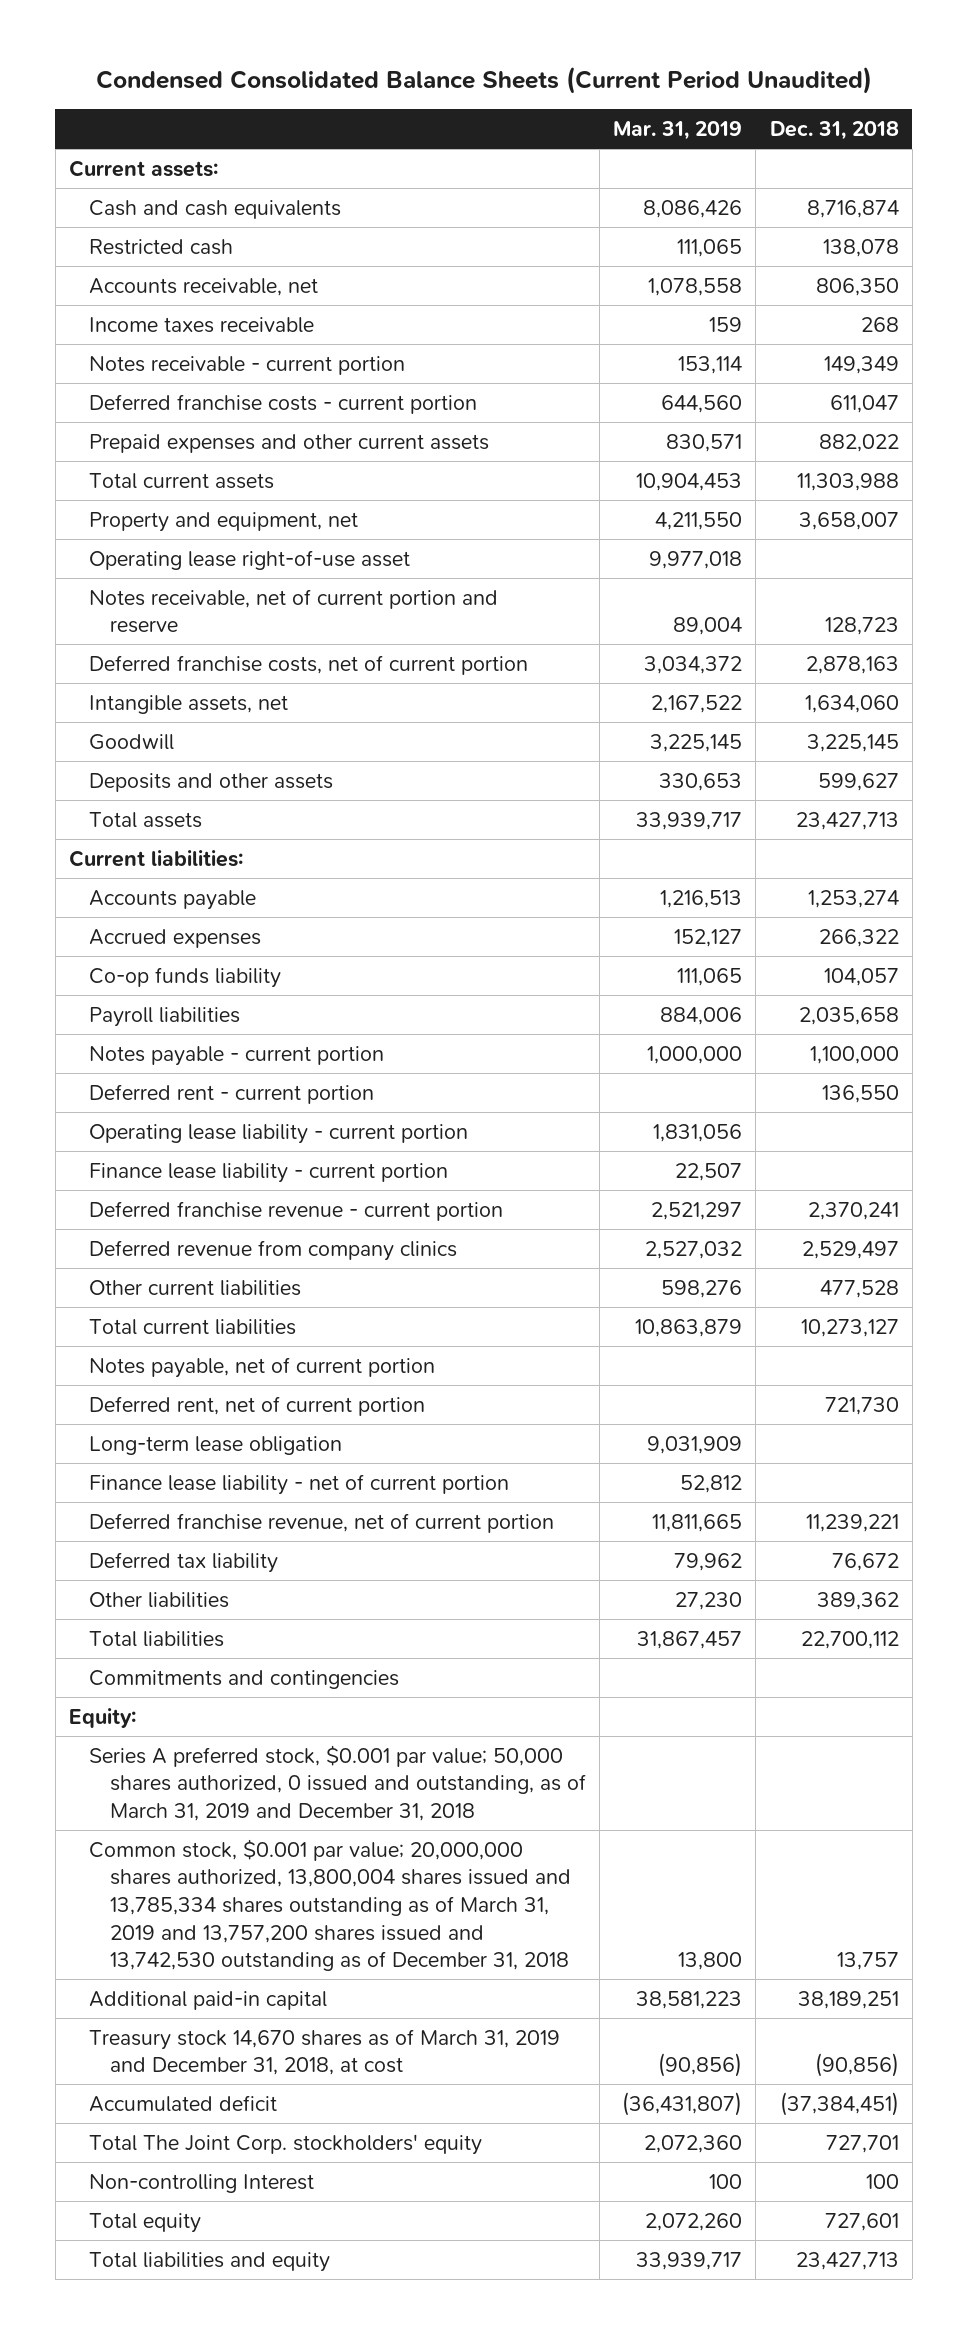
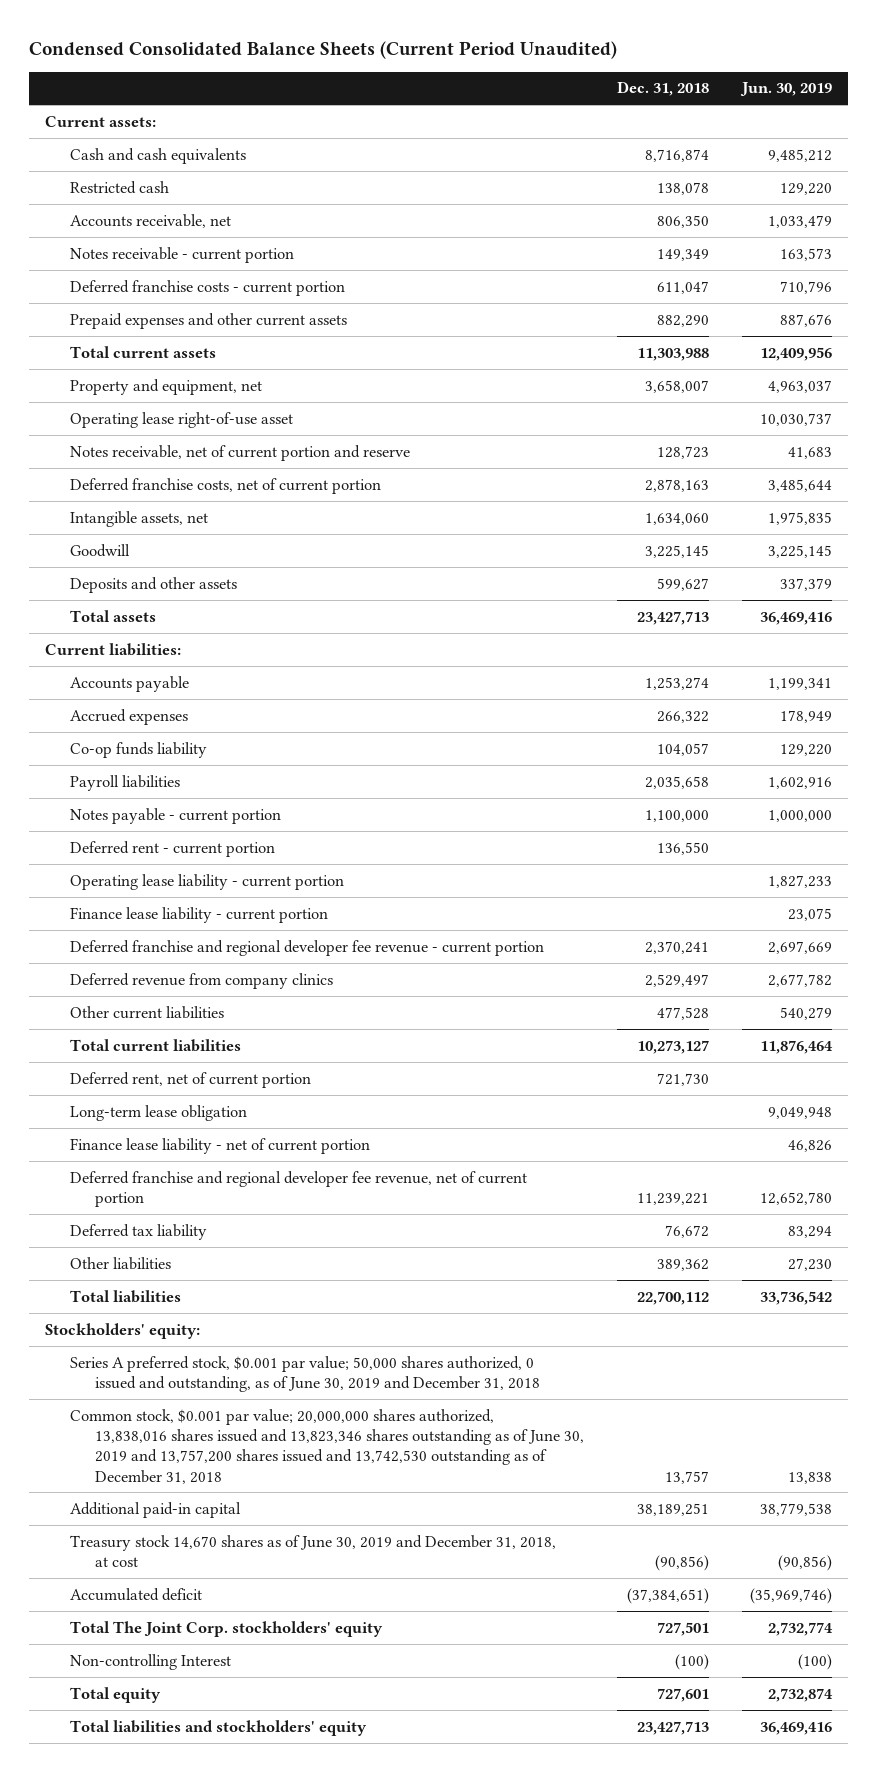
- | Mar. 31, 2019 | Dec. 31, 2018
+ | Dec. 31, 2018 | Jun. 30, 2019
- Income taxes receivable | 159 | 268
- Prepaid expenses and other current assets | 830,571 | 882,022
+ Prepaid expenses and other current assets | 882,290 | 887,676
- Deferred franchise revenue - current portion | 2,521,297 | 2,370,241
+ Deferred franchise and regional developer fee revenue - current portion | 2,370,241 | 2,697,669
- Notes payable, net of current portion
- Deferred franchise revenue, net of current portion | 11,811,665 | 11,239,221
+ Deferred franchise and regional developer fee revenue, net of current portion | 11,239,221 | 12,652,780
- Commitments and contingencies
- Equity:
- Series A preferred stock, $0.001 par value; 50,000 shares authorized, 0 issued and outstanding, as of March 31, 2019 and December 31, 2018
- Common stock, $0.001 par value; 20,000,000 shares authorized, 13,800,004 shares issued and 13,785,334 shares outstanding as of March 31, 2019 and 13,757,200 shares issued and 13,742,530 outstanding as of December 31, 2018 | 13,800 | 13,757
+ Stockholders' equity:
+ Series A preferred stock, $0.001 par value; 50,000 shares authorized, 0 issued and outstanding, as of June 30, 2019 and December 31, 2018
+ Common stock, $0.001 par value; 20,000,000 shares authorized, 13,838,016 shares issued and 13,823,346 shares outstanding as of June 30, 2019 and 13,757,200 shares issued and 13,742,530 outstanding as of December 31, 2018 | 13,757 | 13,838
- Treasury stock 14,670 shares as of March 31, 2019 and December 31, 2018, at cost | (90,856) | (90,856)
- Accumulated deficit | (36,431,807) | (37,384,451)
- Total The Joint Corp. stockholders' equity | 2,072,360 | 727,701
- Non-controlling Interest | 100 | 100
+ Treasury stock 14,670 shares as of June 30, 2019 and December 31, 2018, at cost | (90,856) | (90,856)
+ Accumulated deficit | (37,384,651) | (35,969,746)
+ Total The Joint Corp. stockholders' equity | 727,501 | 2,732,774
+ Non-controlling Interest | (100) | (100)
- Total liabilities and equity | 33,939,717 | 23,427,713
+ Total liabilities and stockholders' equity | 23,427,713 | 36,469,416

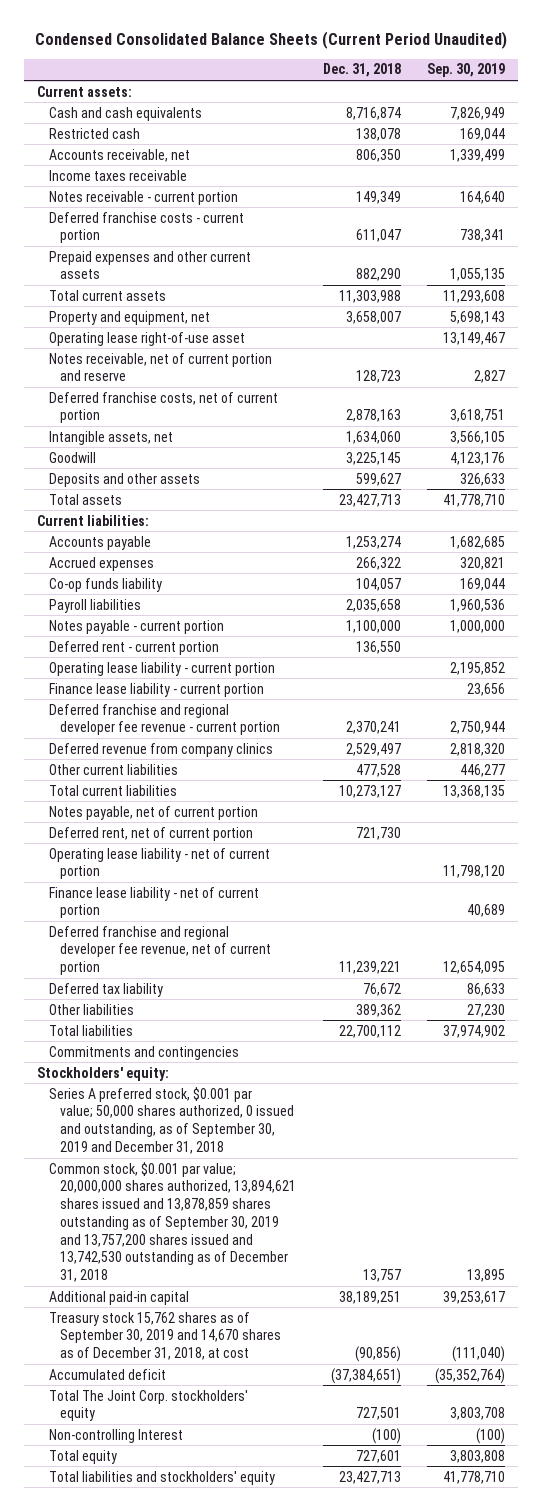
- | Dec. 31, 2018 | Jun. 30, 2019
+ | Dec. 31, 2018 | Sep. 30, 2019
+ Income taxes receivable
+ Notes payable, net of current portion
- Long-term lease obligation | | 9,049,948
+ Operating lease liability - net of current portion | | 11,798,120
+ Commitments and contingencies
- Series A preferred stock, $0.001 par value; 50,000 shares authorized, 0 issued and outstanding, as of June 30, 2019 and December 31, 2018
- Common stock, $0.001 par value; 20,000,000 shares authorized, 13,838,016 shares issued and 13,823,346 shares outstanding as of June 30, 2019 and 13,757,200 shares issued and 13,742,530 outstanding as of December 31, 2018 | 13,757 | 13,838
+ Series A preferred stock, $0.001 par value; 50,000 shares authorized, 0 issued and outstanding, as of September 30, 2019 and December 31, 2018
+ Common stock, $0.001 par value; 20,000,000 shares authorized, 13,894,621 shares issued and 13,878,859 shares outstanding as of September 30, 2019 and 13,757,200 shares issued and 13,742,530 outstanding as of December 31, 2018 | 13,757 | 13,895
- Treasury stock 14,670 shares as of June 30, 2019 and December 31, 2018, at cost | (90,856) | (90,856)
+ Treasury stock 15,762 shares as of September 30, 2019 and 14,670 shares as of December 31, 2018, at cost | (90,856) | (111,040)

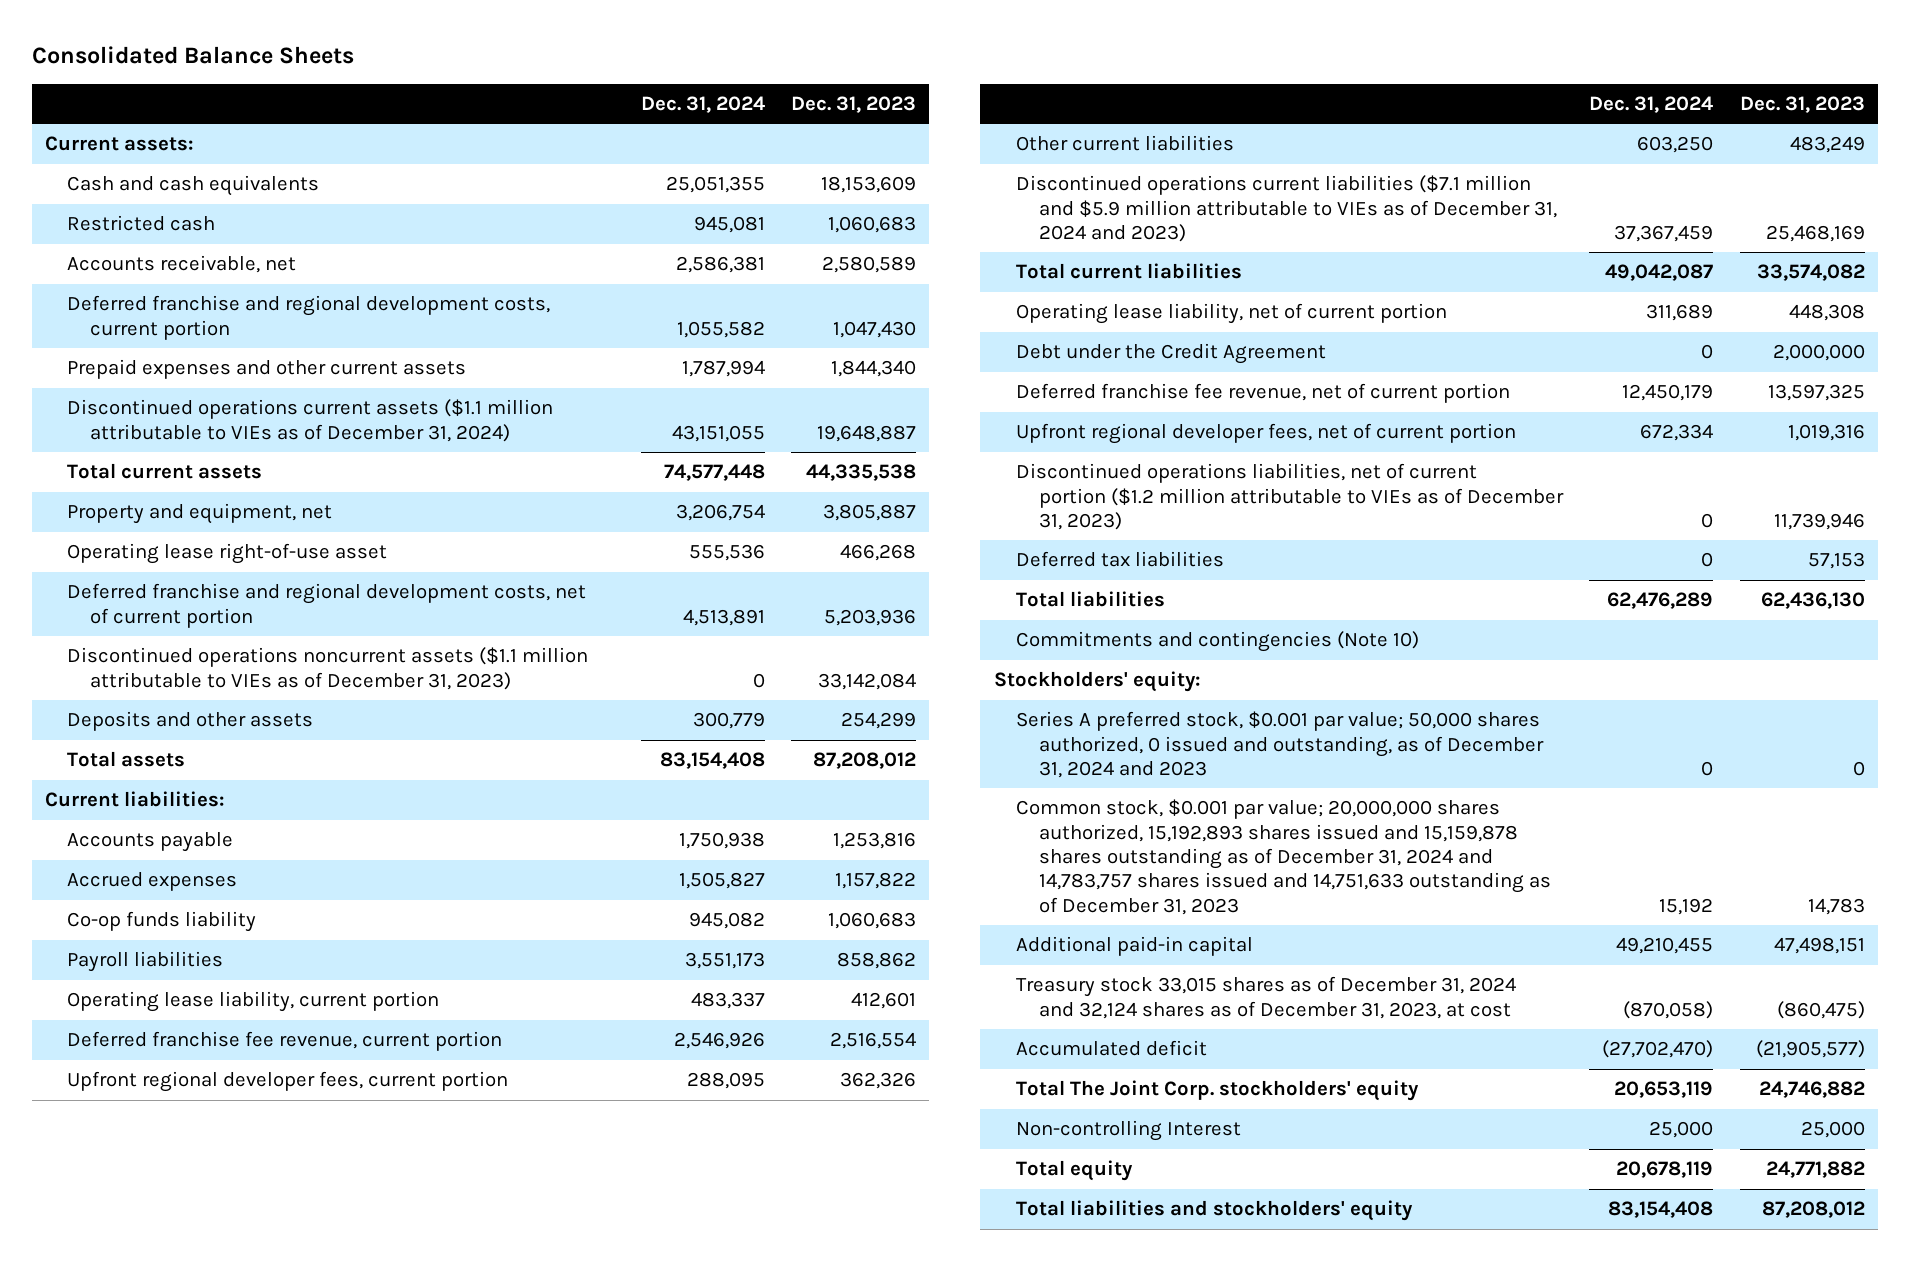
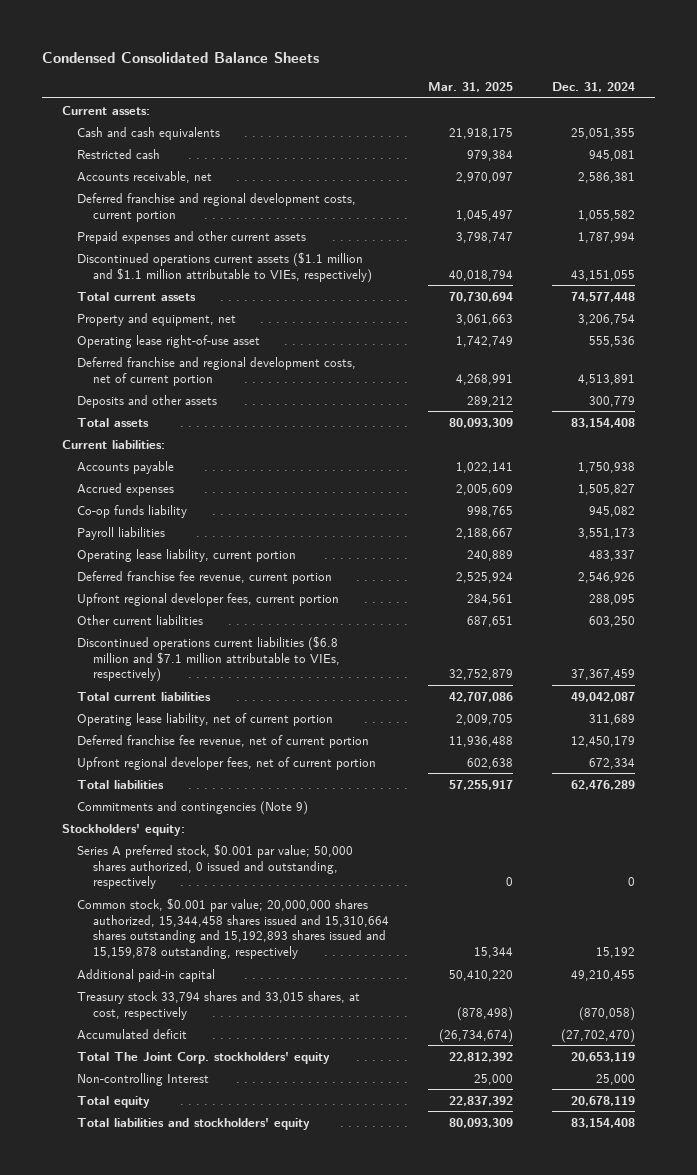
- Consolidated Balance Sheets
+ Condensed Consolidated Balance Sheets
- | Dec. 31, 2024 | Dec. 31, 2023
+ | Mar. 31, 2025 | Dec. 31, 2024
- Discontinued operations current assets ($1.1 million attributable to VIEs as of December 31, 2024) | 43,151,055 | 19,648,887
+ Discontinued operations current assets ($1.1 million and $1.1 million attributable to VIEs, respectively) | 40,018,794 | 43,151,055
- Discontinued operations noncurrent assets ($1.1 million attributable to VIEs as of December 31, 2023) | 0 | 33,142,084
- Discontinued operations current liabilities ($7.1 million and $5.9 million attributable to VIEs as of December 31, 2024 and 2023) | 37,367,459 | 25,468,169
+ Discontinued operations current liabilities ($6.8 million and $7.1 million attributable to VIEs, respectively) | 32,752,879 | 37,367,459
- Debt under the Credit Agreement | 0 | 2,000,000
- Discontinued operations liabilities, net of current portion ($1.2 million attributable to VIEs as of December 31, 2023) | 0 | 11,739,946
- Deferred tax liabilities | 0 | 57,153
- Commitments and contingencies (Note 10)
+ Commitments and contingencies (Note 9)
- Series A preferred stock, $0.001 par value; 50,000 shares authorized, 0 issued and outstanding, as of December 31, 2024 and 2023 | 0 | 0
- Common stock, $0.001 par value; 20,000,000 shares authorized, 15,192,893 shares issued and 15,159,878 shares outstanding as of December 31, 2024 and 14,783,757 shares issued and 14,751,633 outstanding as of December 31, 2023 | 15,192 | 14,783
+ Series A preferred stock, $0.001 par value; 50,000 shares authorized, 0 issued and outstanding, respectively | 0 | 0
+ Common stock, $0.001 par value; 20,000,000 shares authorized, 15,344,458 shares issued and 15,310,664 shares outstanding and 15,192,893 shares issued and 15,159,878 outstanding, respectively | 15,344 | 15,192
- Treasury stock 33,015 shares as of December 31, 2024 and 32,124 shares as of December 31, 2023, at cost | (870,058) | (860,475)
+ Treasury stock 33,794 shares and 33,015 shares, at cost, respectively | (878,498) | (870,058)

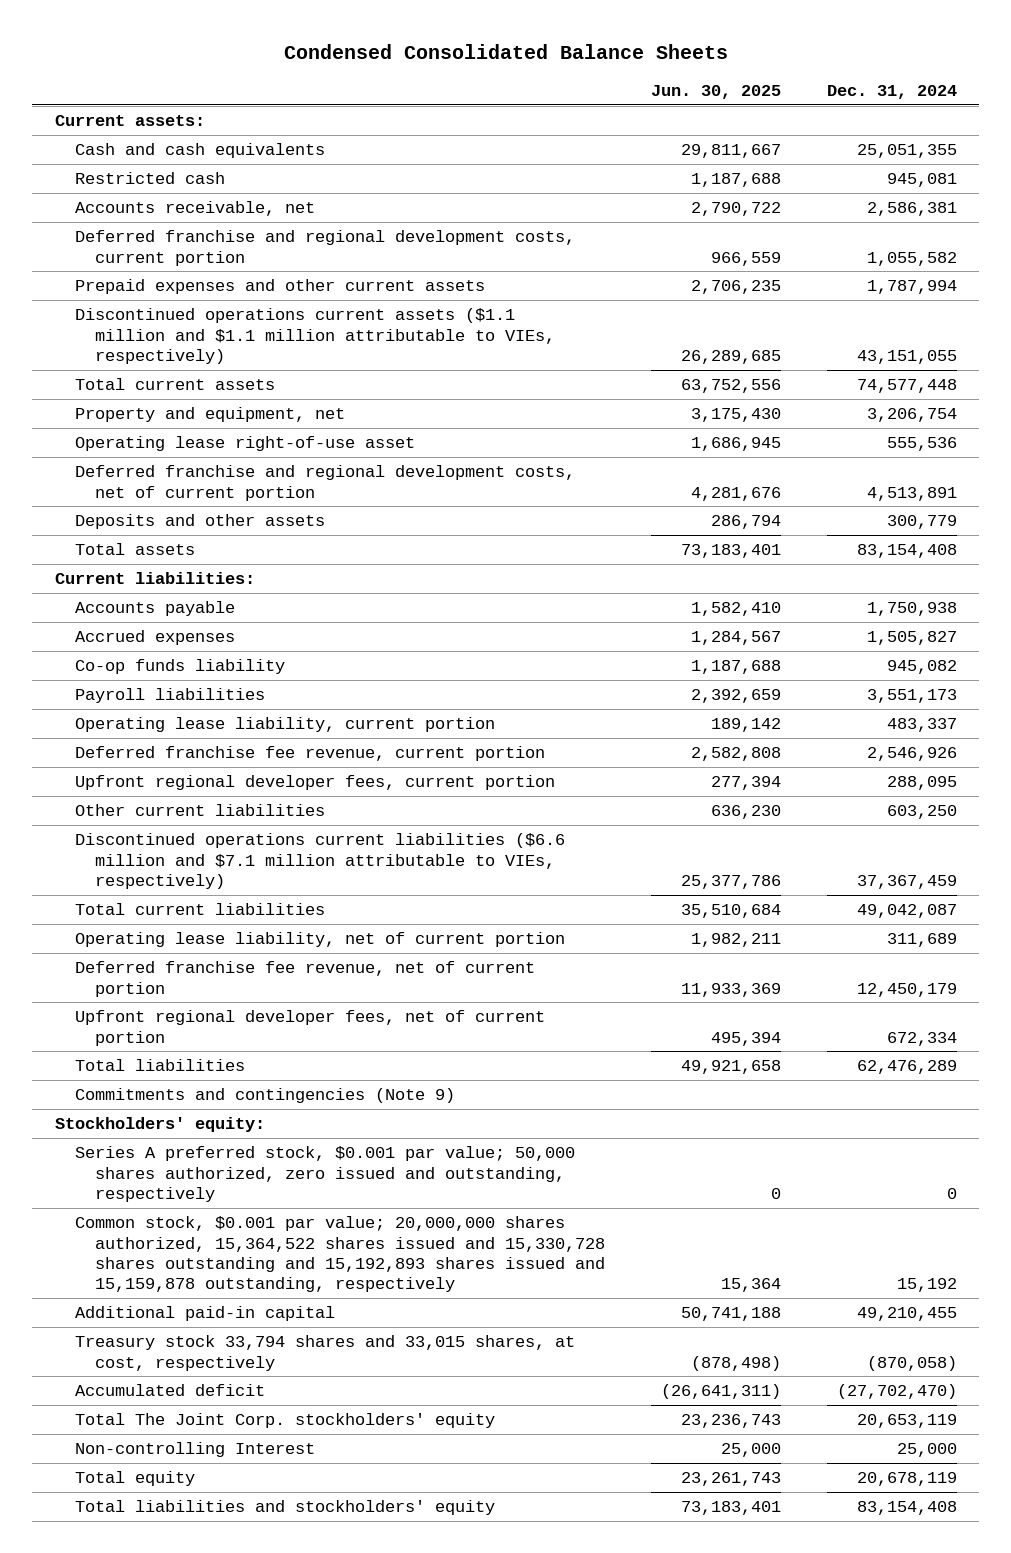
- | Mar. 31, 2025 | Dec. 31, 2024
+ | Jun. 30, 2025 | Dec. 31, 2024
- Discontinued operations current liabilities ($6.8 million and $7.1 million attributable to VIEs, respectively) | 32,752,879 | 37,367,459
+ Discontinued operations current liabilities ($6.6 million and $7.1 million attributable to VIEs, respectively) | 25,377,786 | 37,367,459
- Series A preferred stock, $0.001 par value; 50,000 shares authorized, 0 issued and outstanding, respectively | 0 | 0
- Common stock, $0.001 par value; 20,000,000 shares authorized, 15,344,458 shares issued and 15,310,664 shares outstanding and 15,192,893 shares issued and 15,159,878 outstanding, respectively | 15,344 | 15,192
+ Series A preferred stock, $0.001 par value; 50,000 shares authorized, zero issued and outstanding, respectively | 0 | 0
+ Common stock, $0.001 par value; 20,000,000 shares authorized, 15,364,522 shares issued and 15,330,728 shares outstanding and 15,192,893 shares issued and 15,159,878 outstanding, respectively | 15,364 | 15,192

